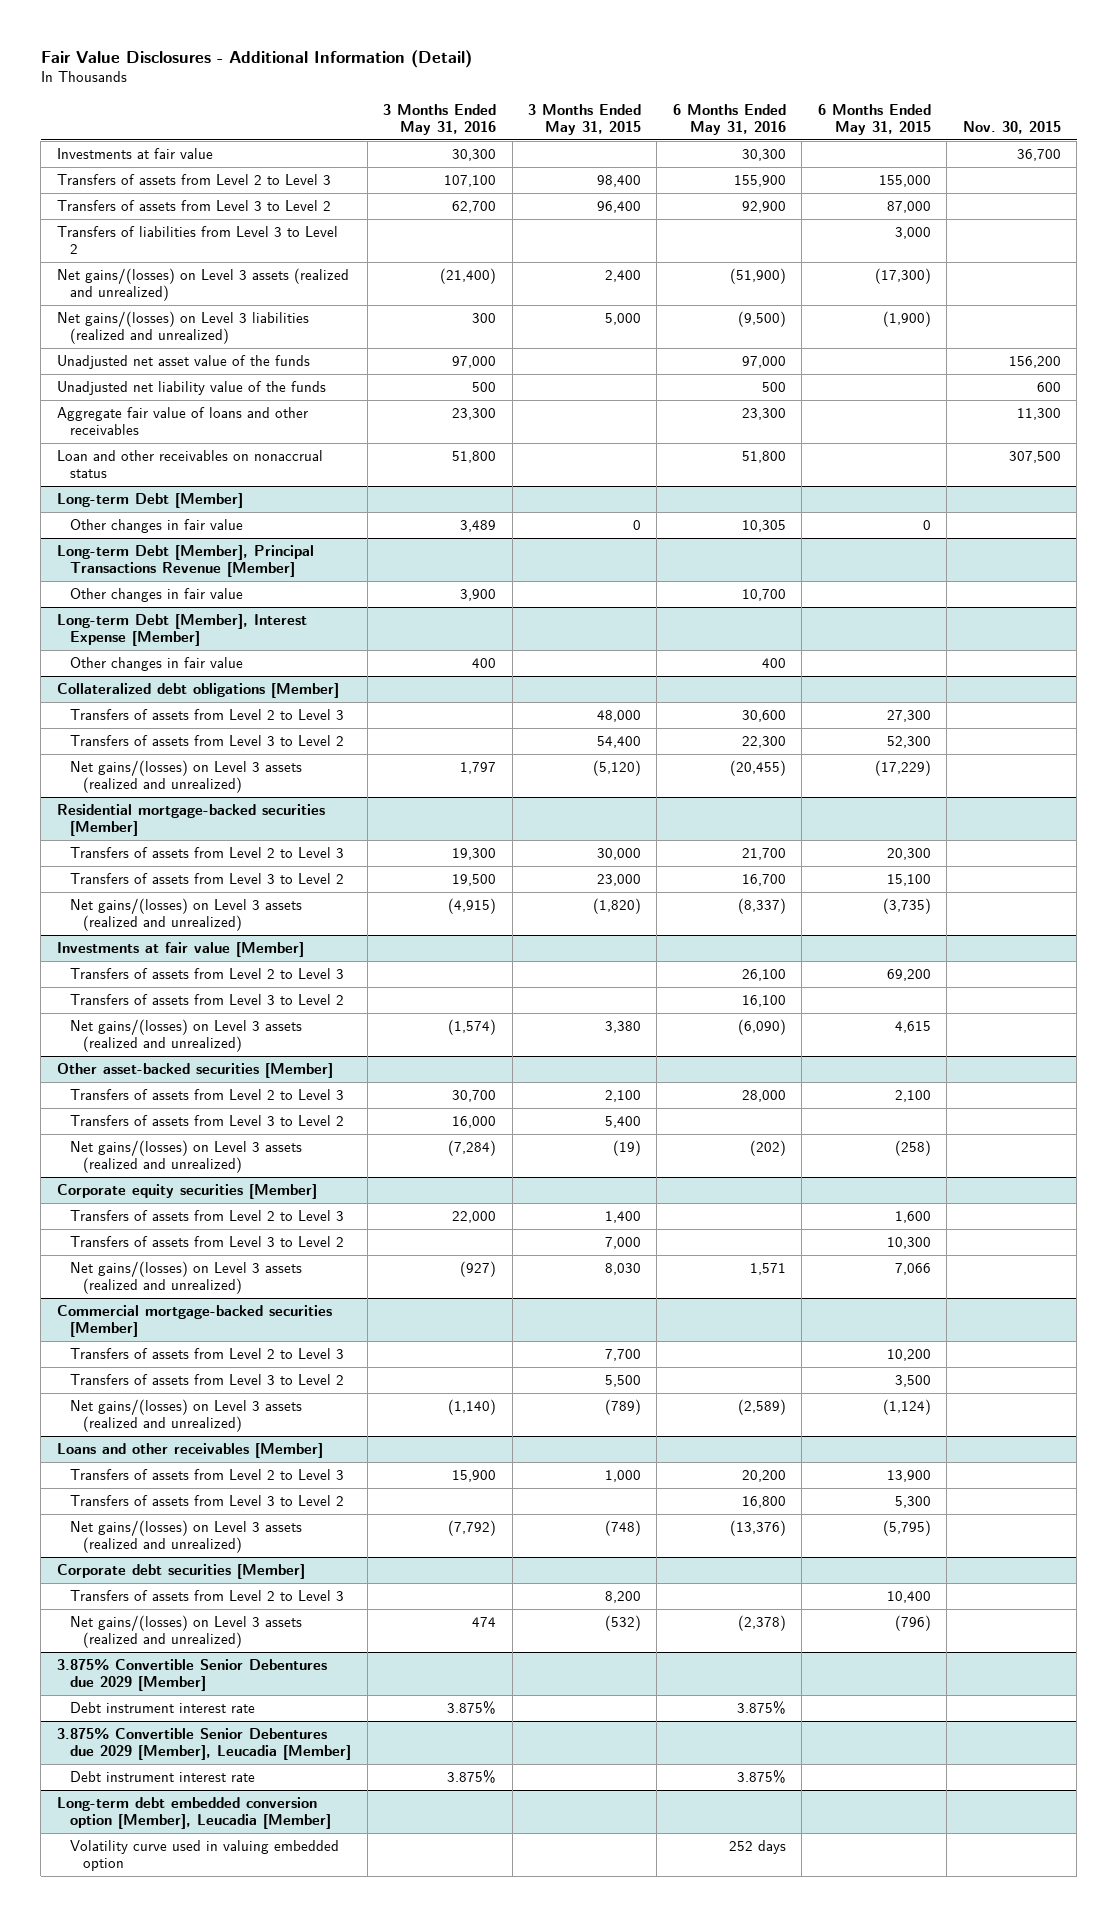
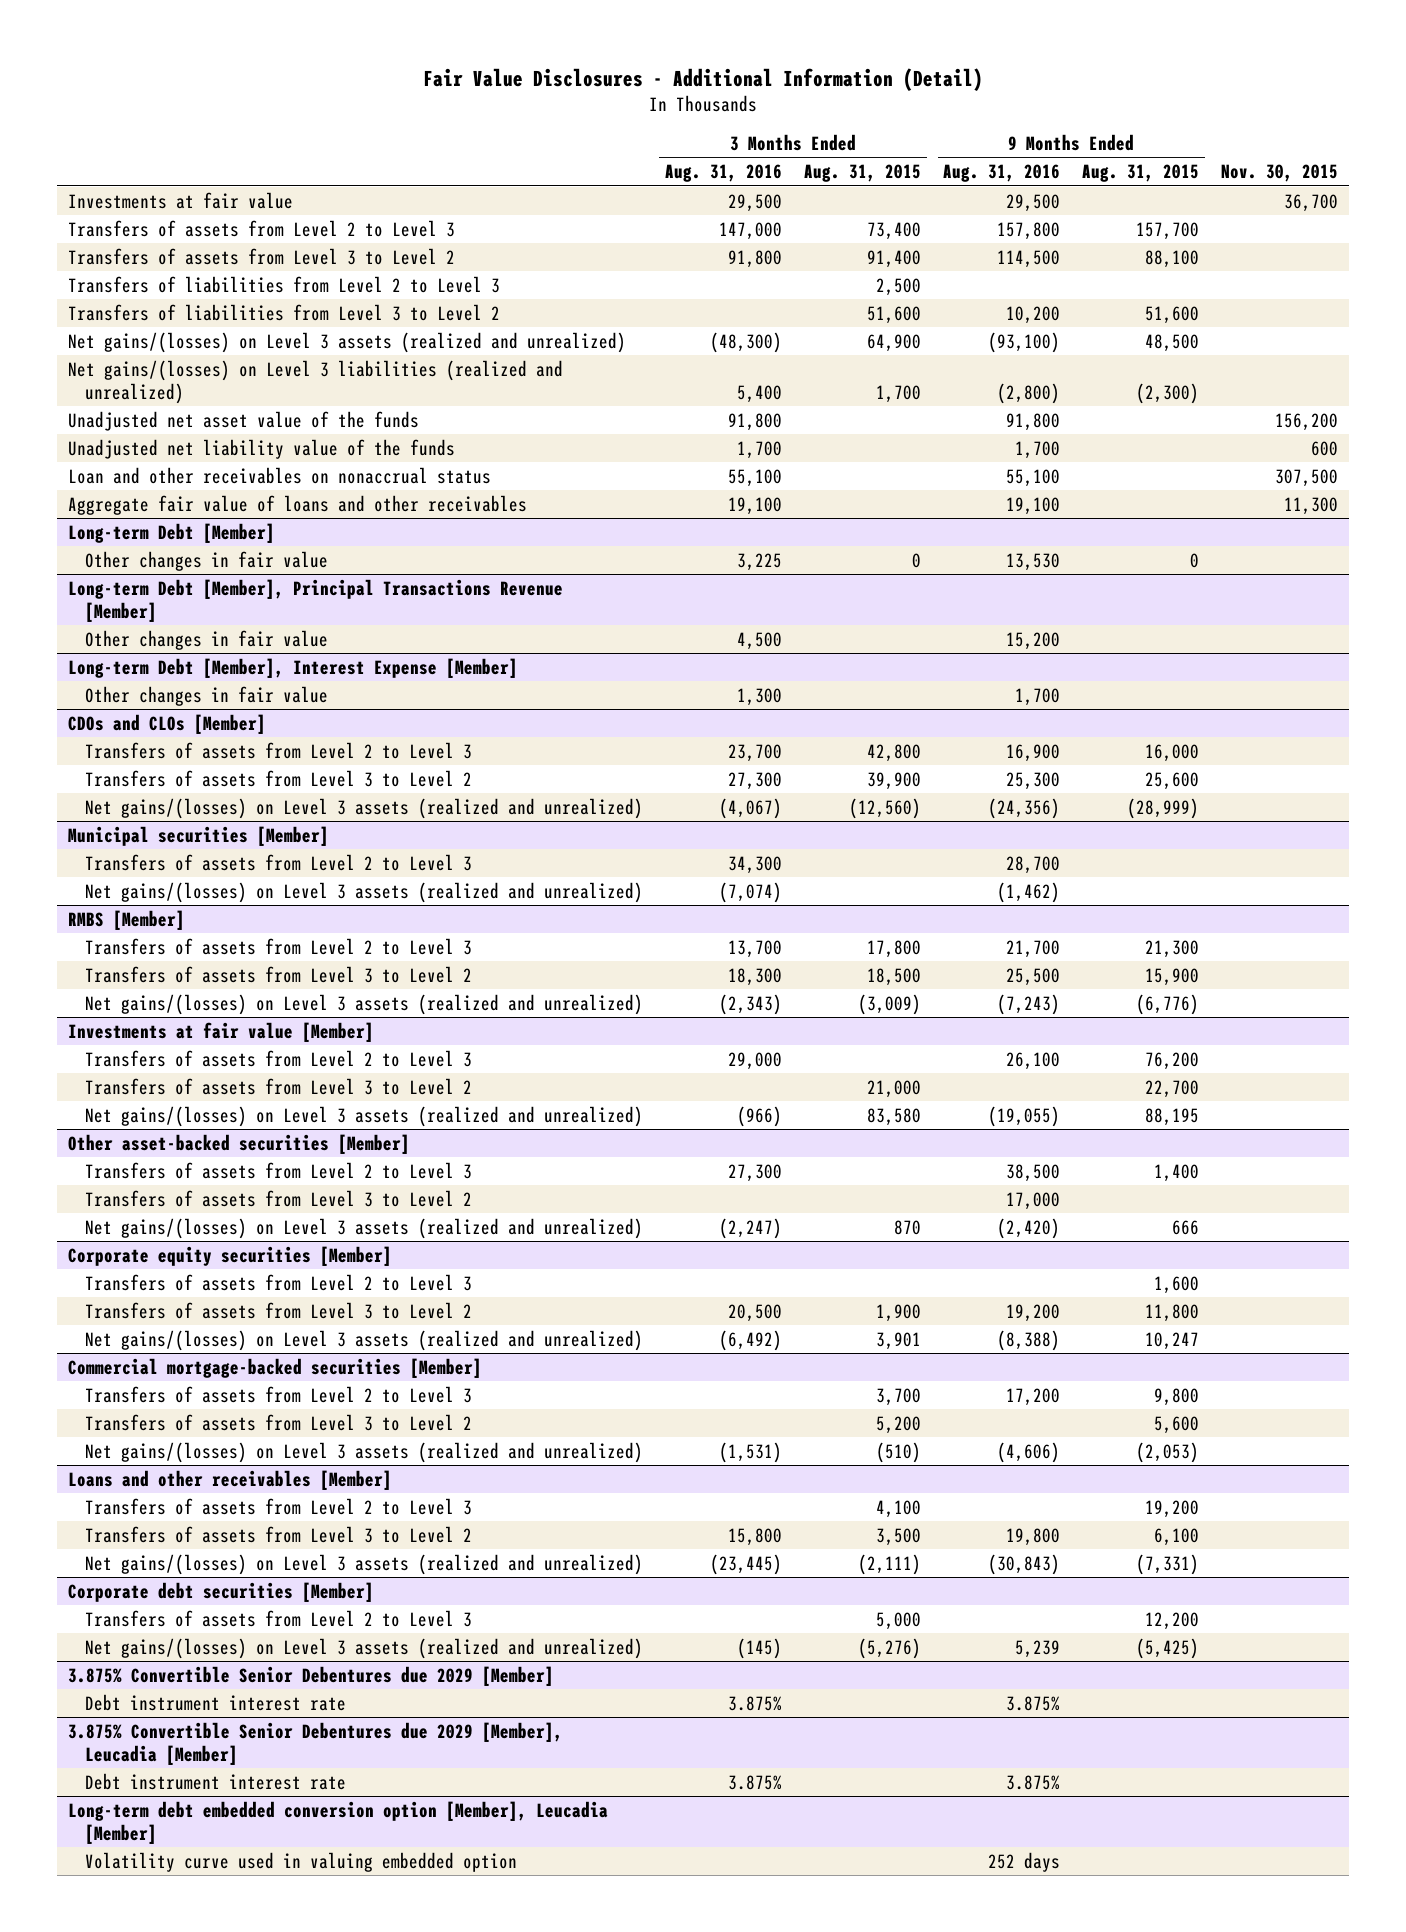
- | 3 Months Ended May 31, 2016 | 3 Months Ended May 31, 2015 | 6 Months Ended May 31, 2016 | 6 Months Ended May 31, 2015 | Nov. 30, 2015
+ | 3 Months Ended Aug. 31, 2016 | 3 Months Ended Aug. 31, 2015 | 9 Months Ended Aug. 31, 2016 | 9 Months Ended Aug. 31, 2015 | Nov. 30, 2015
+ Transfers of liabilities from Level 2 to Level 3 | | 2,500 | | |
moved down: Aggregate fair value of loans and other receivables | 19,100 | | 19,100 | | 11,300
- Collateralized debt obligations [Member]
+ CDOs and CLOs [Member]
- Residential mortgage-backed securities [Member]
+ Municipal securities [Member]
+ Transfers of assets from Level 2 to Level 3 | 34,300 | | 28,700 | |
+ Net gains/(losses) on Level 3 assets (realized and unrealized) | (7,074) | | (1,462) | |
+ RMBS [Member]

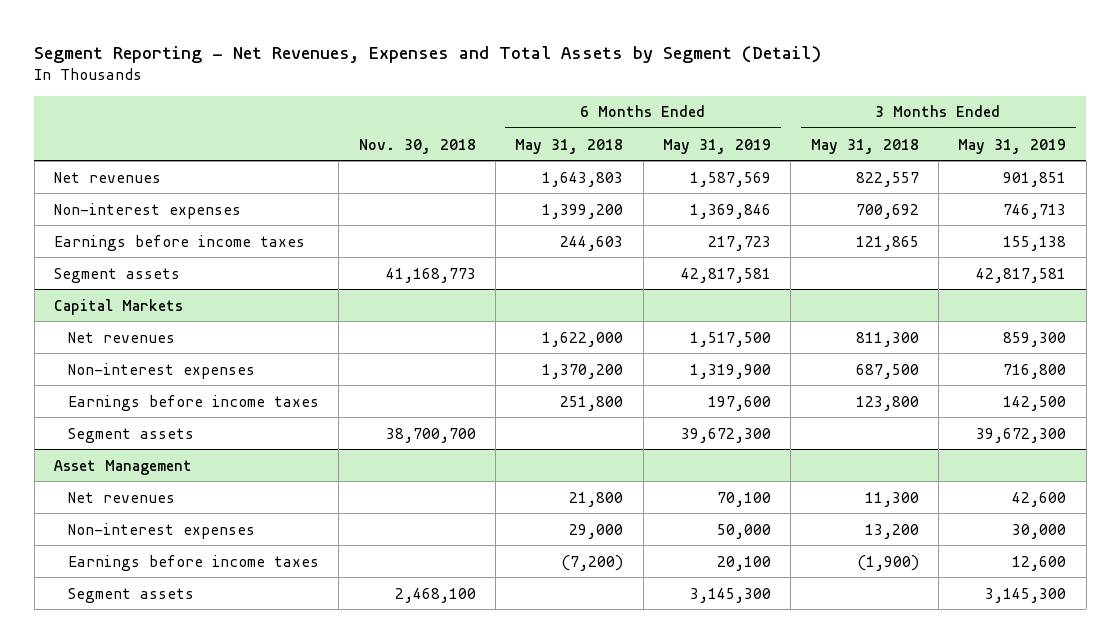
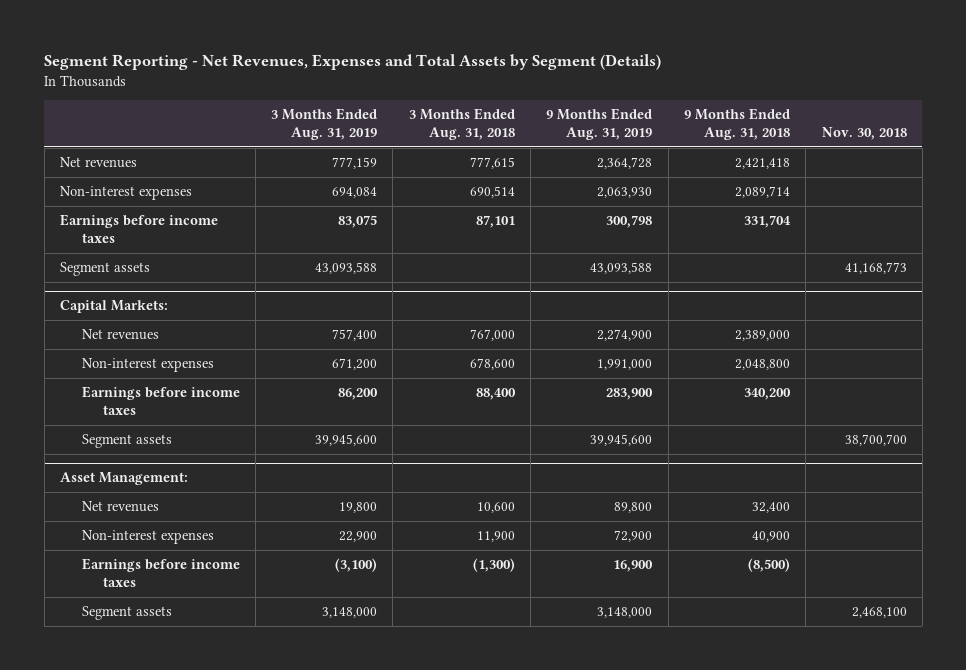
- Segment Reporting - Net Revenues, Expenses and Total Assets by Segment (Detail)
+ Segment Reporting - Net Revenues, Expenses and Total Assets by Segment (Details)
- | Nov. 30, 2018 | 6 Months Ended May 31, 2018 | 6 Months Ended May 31, 2019 | 3 Months Ended May 31, 2018 | 3 Months Ended May 31, 2019
+ | 3 Months Ended Aug. 31, 2019 | 3 Months Ended Aug. 31, 2018 | 9 Months Ended Aug. 31, 2019 | 9 Months Ended Aug. 31, 2018 | Nov. 30, 2018
- Capital Markets
+ Capital Markets:
- Asset Management
+ Asset Management:

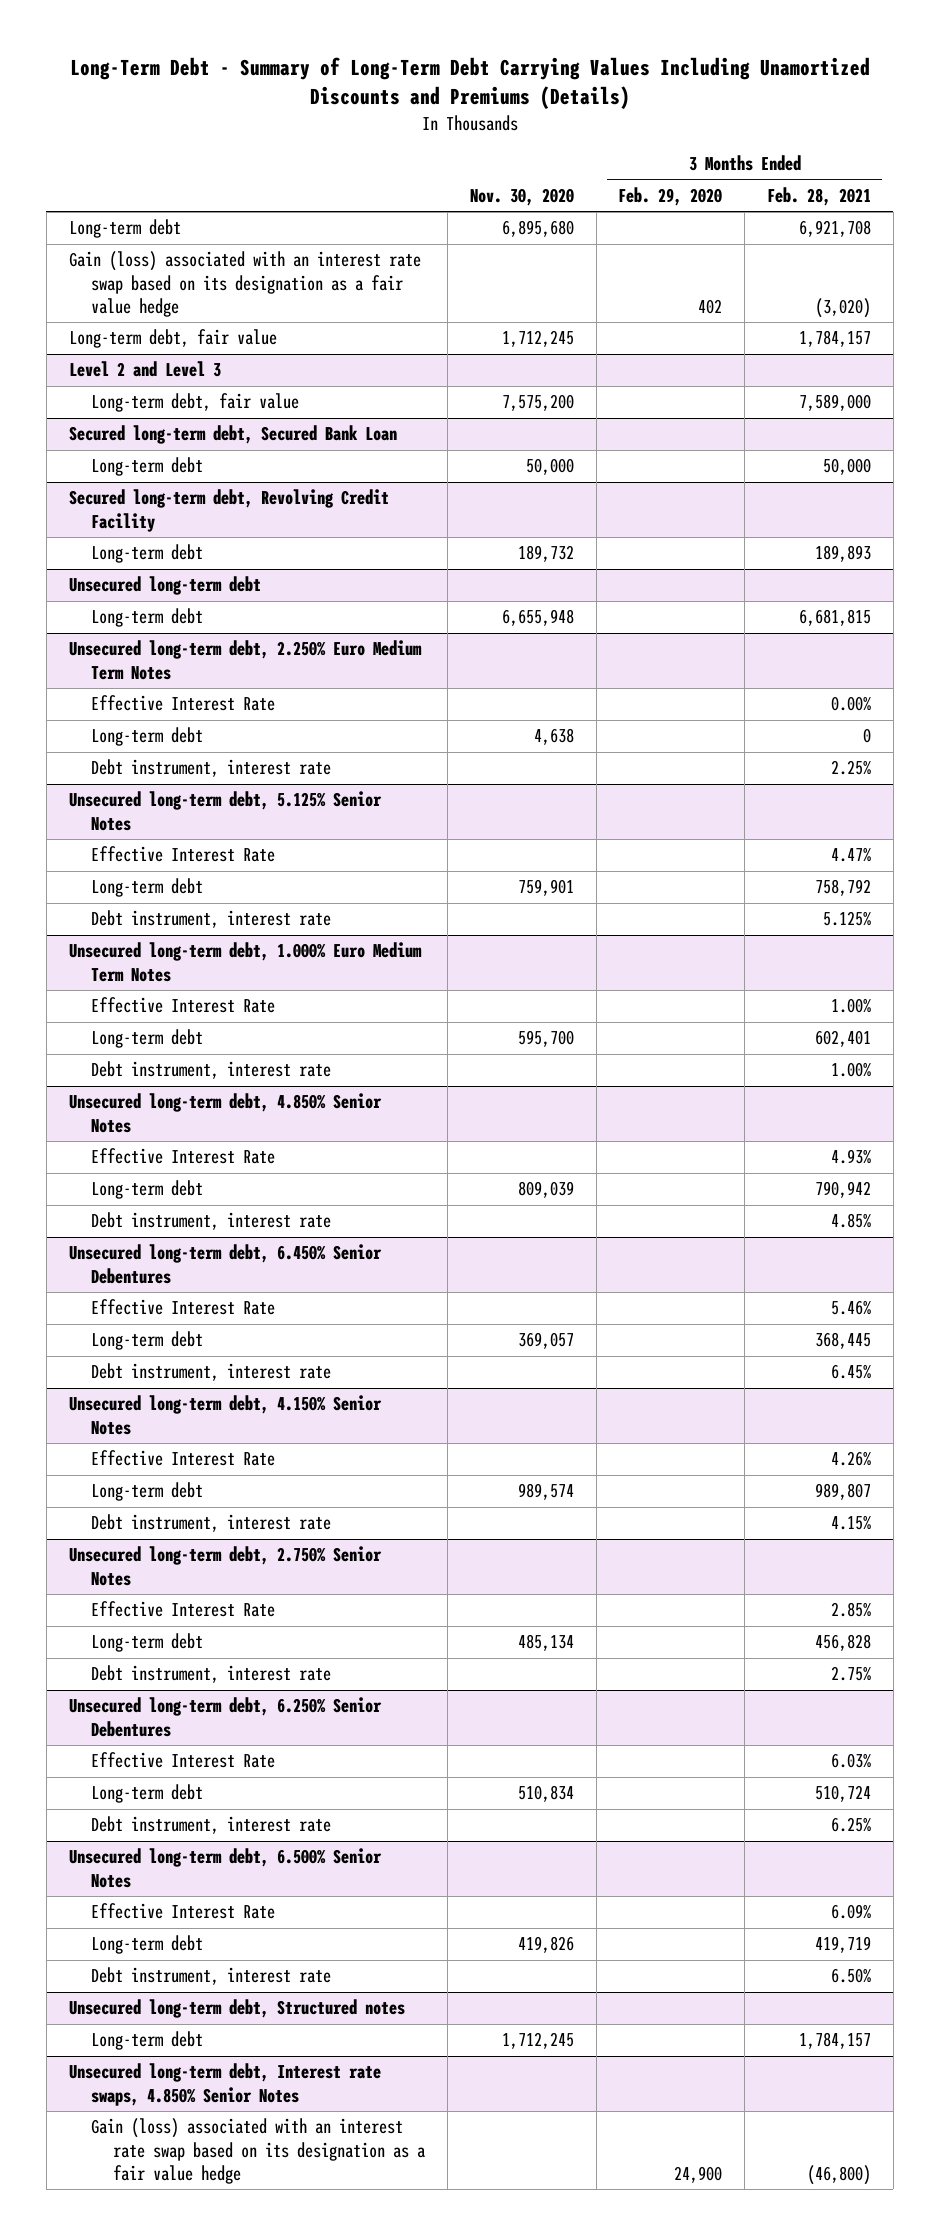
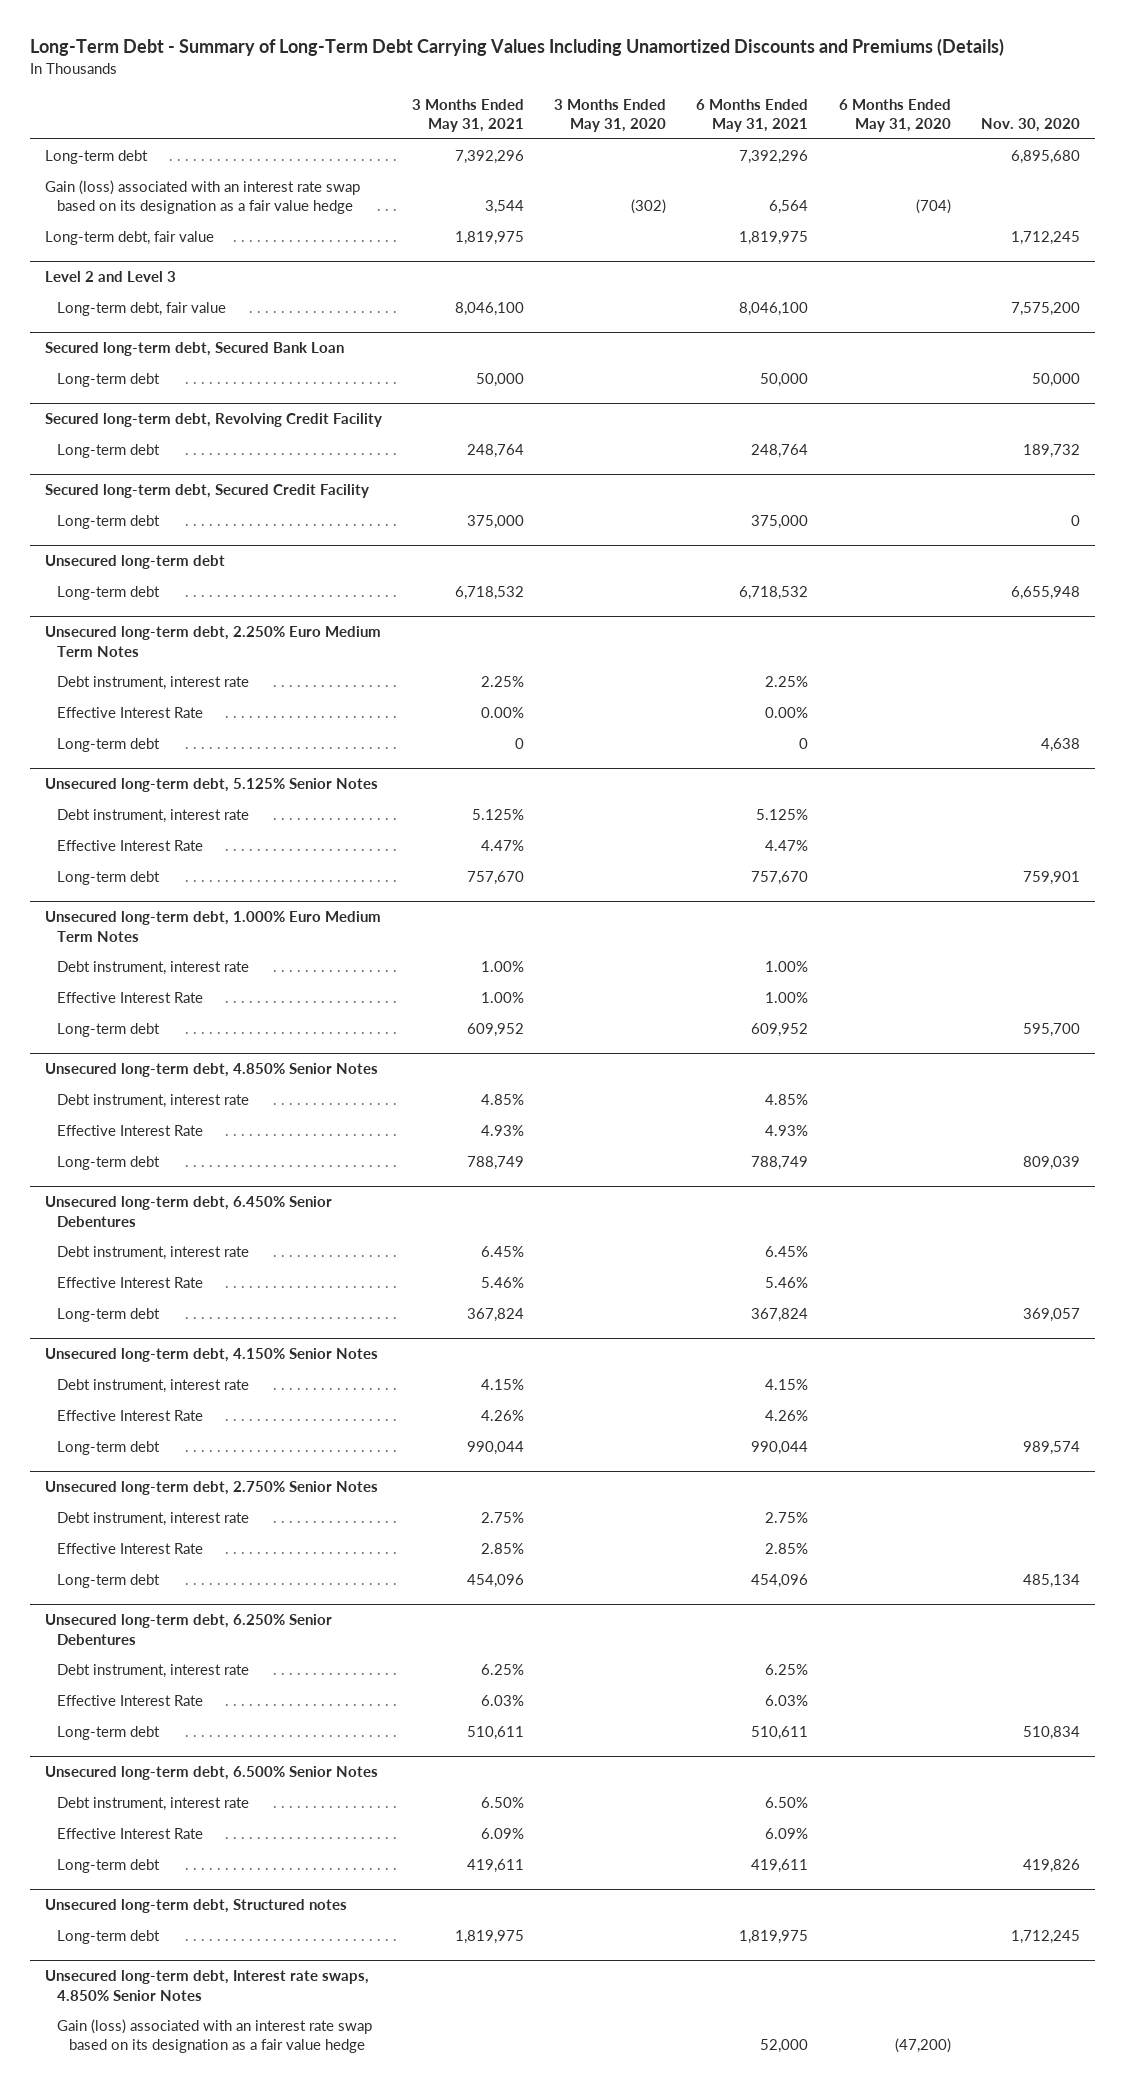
- | Nov. 30, 2020 | 3 Months Ended Feb. 29, 2020 | 3 Months Ended Feb. 28, 2021
+ | 3 Months Ended May 31, 2021 | 3 Months Ended May 31, 2020 | 6 Months Ended May 31, 2021 | 6 Months Ended May 31, 2020 | Nov. 30, 2020
+ Secured long-term debt, Secured Credit Facility
+ Long-term debt | 375,000 | | 375,000 | | 0
@ Unsecured long-term debt, 2.250% Euro Medium Term Notes
moved up: Debt instrument, interest rate | 2.25% | | 2.25% | |
@ Unsecured long-term debt, 5.125% Senior Notes
moved up: Debt instrument, interest rate | 5.125% | | 5.125% | |
@ Unsecured long-term debt, 1.000% Euro Medium Term Notes
moved up: Debt instrument, interest rate | 1.00% | | 1.00% | |
@ Unsecured long-term debt, 4.850% Senior Notes
moved up: Debt instrument, interest rate | 4.85% | | 4.85% | |
@ Unsecured long-term debt, 6.450% Senior Debentures
moved up: Debt instrument, interest rate | 6.45% | | 6.45% | |
@ Unsecured long-term debt, 4.150% Senior Notes
moved up: Debt instrument, interest rate | 4.15% | | 4.15% | |
@ Unsecured long-term debt, 2.750% Senior Notes
moved up: Debt instrument, interest rate | 2.75% | | 2.75% | |
@ Unsecured long-term debt, 6.250% Senior Debentures
moved up: Debt instrument, interest rate | 6.25% | | 6.25% | |
@ Unsecured long-term debt, 6.500% Senior Notes
moved up: Debt instrument, interest rate | 6.50% | | 6.50% | |

